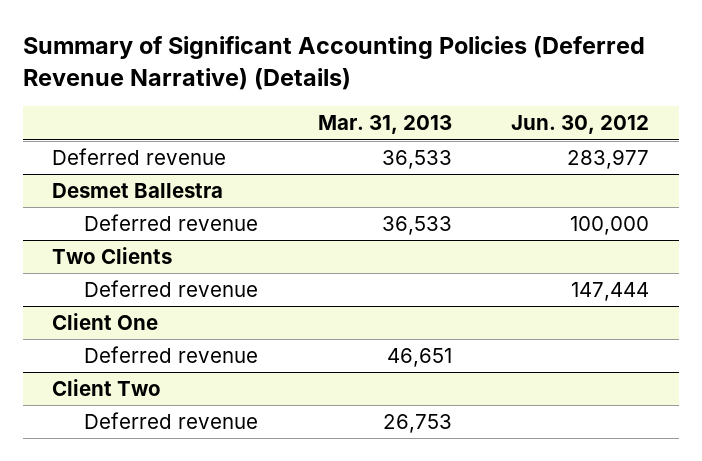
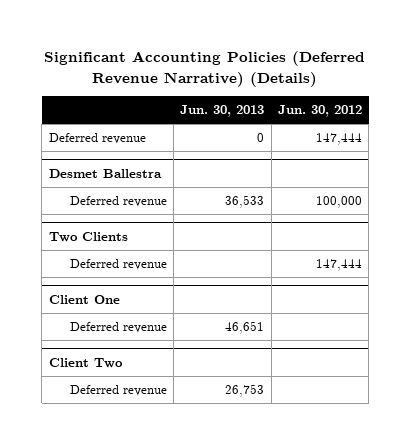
- Summary of Significant Accounting Policies (Deferred Revenue Narrative) (Details)
+ Significant Accounting Policies (Deferred Revenue Narrative) (Details)
- | Mar. 31, 2013 | Jun. 30, 2012
+ | Jun. 30, 2013 | Jun. 30, 2012
- Deferred revenue | 36,533 | 283,977
+ Deferred revenue | 0 | 147,444

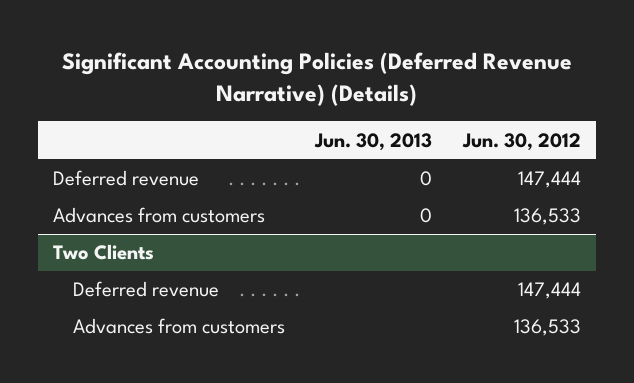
- Desmet Ballestra
- Deferred revenue | 36,533 | 100,000
+ Advances from customers | 0 | 136,533
- Client One
- Deferred revenue | 46,651 |
- Client Two
- Deferred revenue | 26,753 |
@ Two Clients
+ Advances from customers | | 136,533

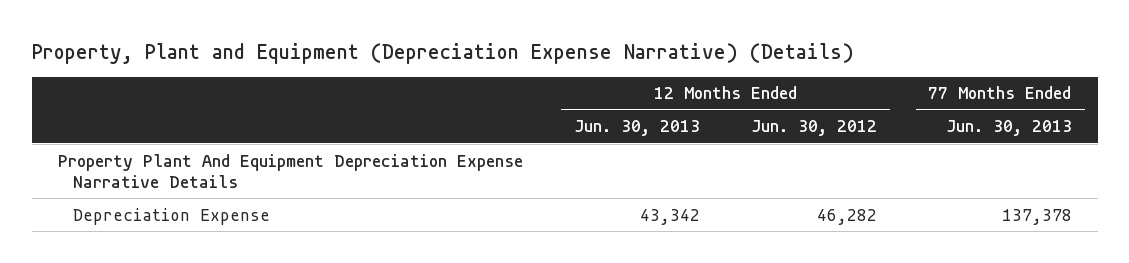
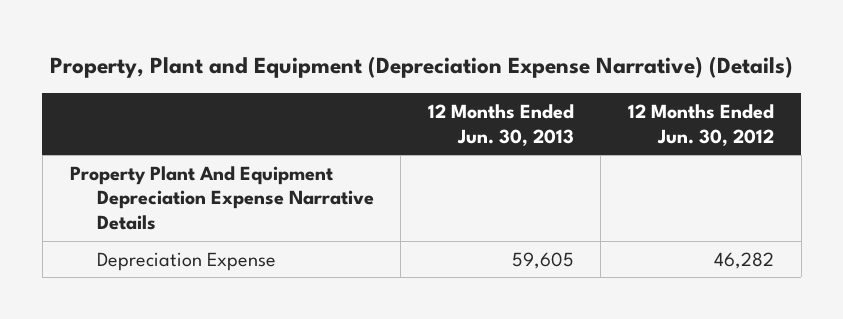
- | 12 Months Ended Jun. 30, 2013 | 12 Months Ended Jun. 30, 2012 | 77 Months Ended Jun. 30, 2013
+ | 12 Months Ended Jun. 30, 2013 | 12 Months Ended Jun. 30, 2012
- Depreciation Expense | 43,342 | 46,282 | 137,378
+ Depreciation Expense | 59,605 | 46,282

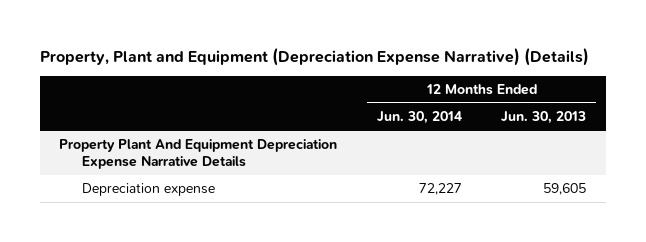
- | 12 Months Ended Jun. 30, 2013 | 12 Months Ended Jun. 30, 2012
+ | 12 Months Ended Jun. 30, 2014 | 12 Months Ended Jun. 30, 2013
- Depreciation Expense | 59,605 | 46,282
+ Depreciation expense | 72,227 | 59,605

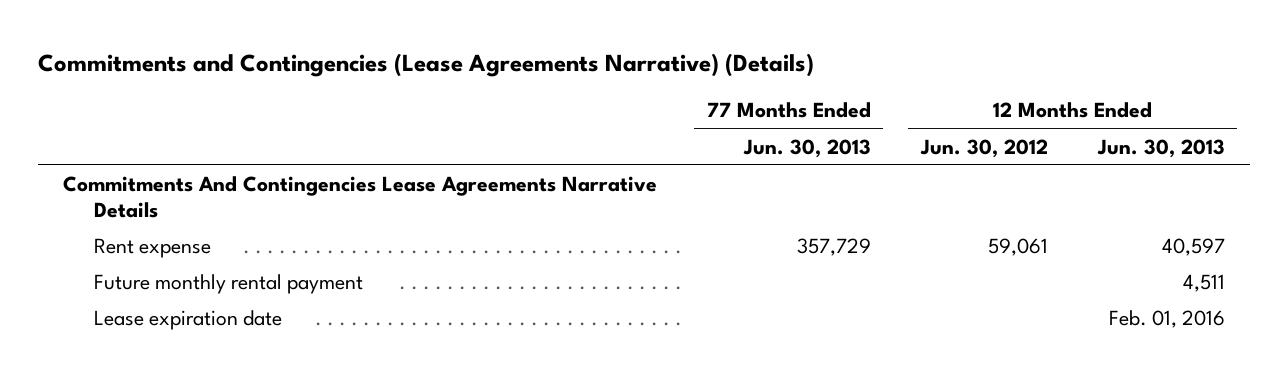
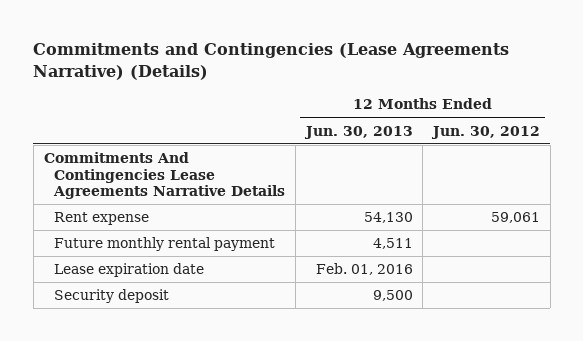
- | 77 Months Ended Jun. 30, 2013 | 12 Months Ended Jun. 30, 2012 | 12 Months Ended Jun. 30, 2013
+ | 12 Months Ended Jun. 30, 2013 | 12 Months Ended Jun. 30, 2012
- Rent expense | 357,729 | 59,061 | 40,597
+ Rent expense | 54,130 | 59,061
+ Security deposit | 9,500 |

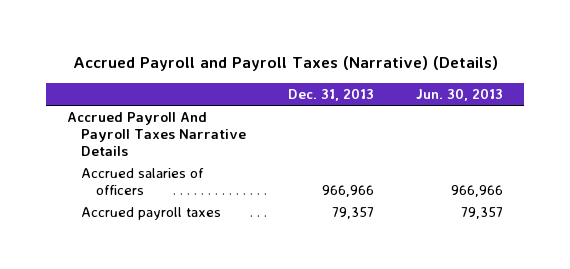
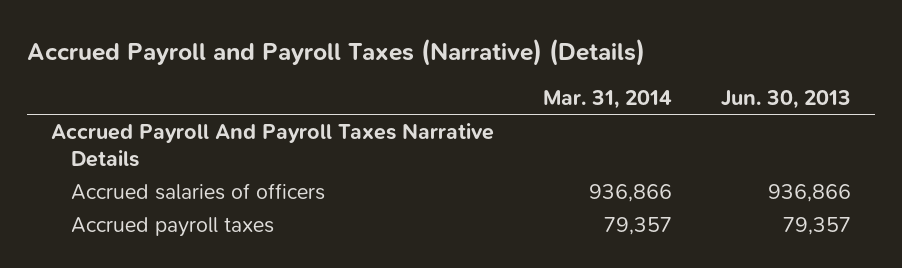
- | Dec. 31, 2013 | Jun. 30, 2013
+ | Mar. 31, 2014 | Jun. 30, 2013
- Accrued salaries of officers | 966,966 | 966,966
+ Accrued salaries of officers | 936,866 | 936,866

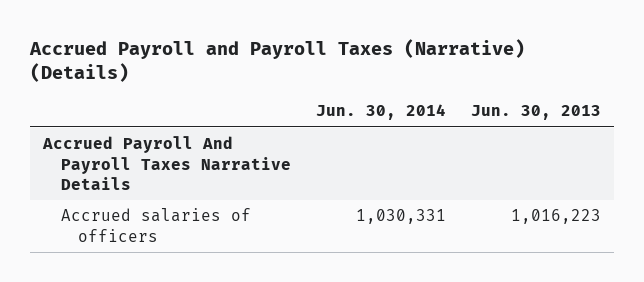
- | Mar. 31, 2014 | Jun. 30, 2013
+ | Jun. 30, 2014 | Jun. 30, 2013
- Accrued salaries of officers | 936,866 | 936,866
- Accrued payroll taxes | 79,357 | 79,357
+ Accrued salaries of officers | 1,030,331 | 1,016,223

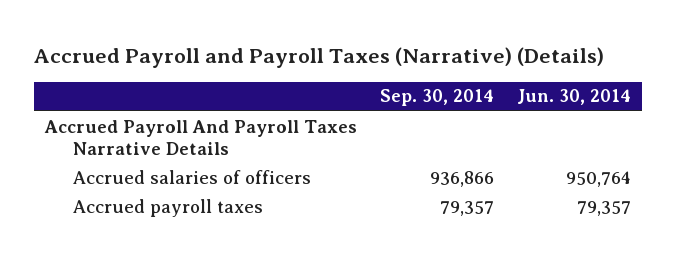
- | Jun. 30, 2014 | Jun. 30, 2013
+ | Sep. 30, 2014 | Jun. 30, 2014
- Accrued salaries of officers | 1,030,331 | 1,016,223
+ Accrued salaries of officers | 936,866 | 950,764
+ Accrued payroll taxes | 79,357 | 79,357

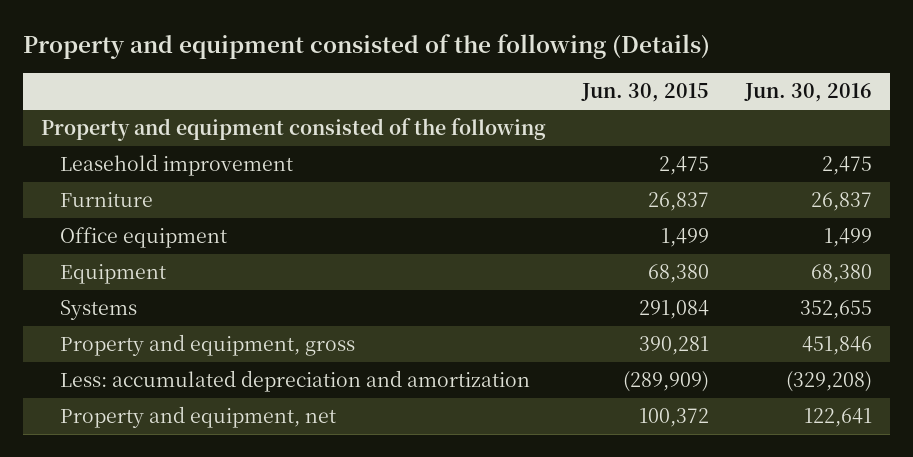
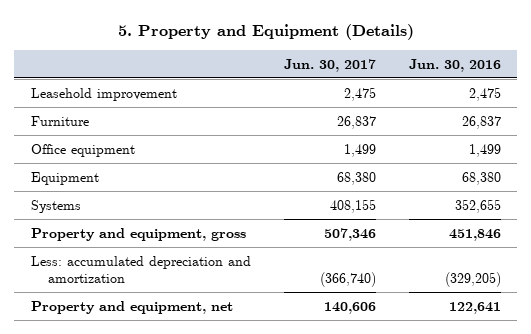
- Property and equipment consisted of the following (Details)
+ 5. Property and Equipment (Details)
- | Jun. 30, 2015 | Jun. 30, 2016
+ | Jun. 30, 2017 | Jun. 30, 2016
- Property and equipment consisted of the following
- Less: accumulated depreciation and amortization | (289,909) | (329,208)
+ Less: accumulated depreciation and amortization | (366,740) | (329,205)

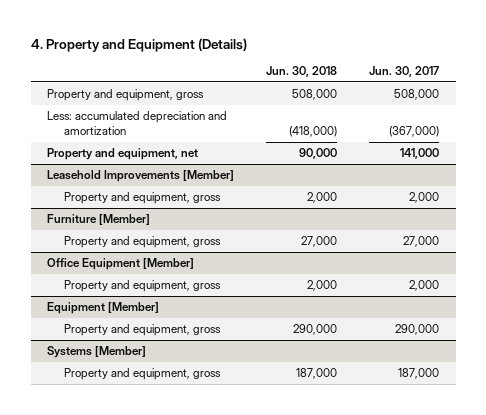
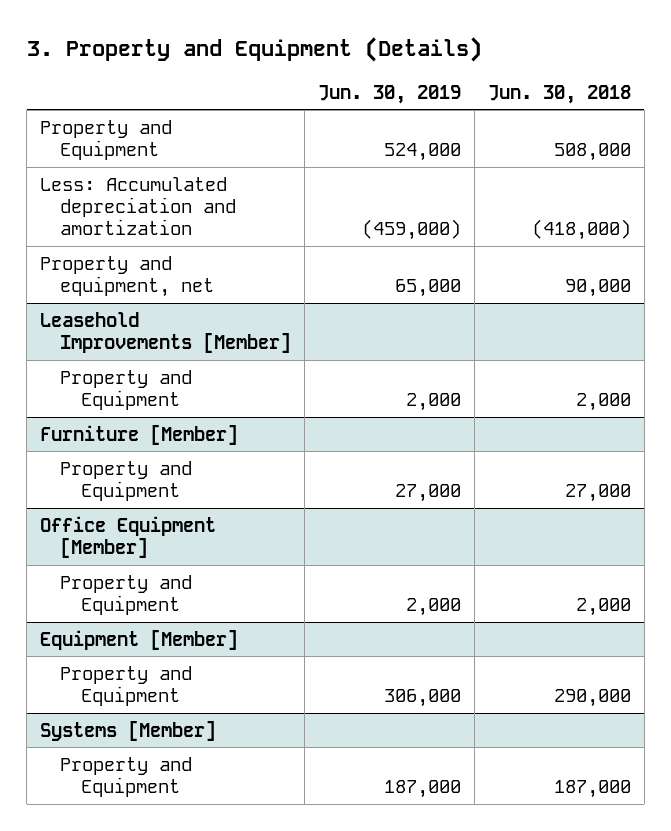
- 4. Property and Equipment (Details)
+ 3. Property and Equipment (Details)
- | Jun. 30, 2018 | Jun. 30, 2017
+ | Jun. 30, 2019 | Jun. 30, 2018
- Property and equipment, gross | 508,000 | 508,000
- Less: accumulated depreciation and amortization | (418,000) | (367,000)
+ Property and Equipment | 524,000 | 508,000
+ Less: Accumulated depreciation and amortization | (459,000) | (418,000)
@ Leasehold Improvements [Member]
- Property and equipment, gross | 2,000 | 2,000
+ Property and Equipment | 2,000 | 2,000
@ Furniture [Member]
- Property and equipment, gross | 27,000 | 27,000
+ Property and Equipment | 27,000 | 27,000
@ Office Equipment [Member]
- Property and equipment, gross | 2,000 | 2,000
+ Property and Equipment | 2,000 | 2,000
@ Equipment [Member]
- Property and equipment, gross | 290,000 | 290,000
+ Property and Equipment | 306,000 | 290,000
@ Systems [Member]
- Property and equipment, gross | 187,000 | 187,000
+ Property and Equipment | 187,000 | 187,000

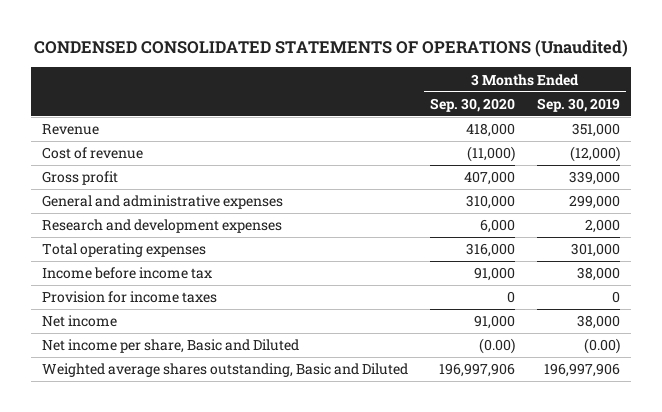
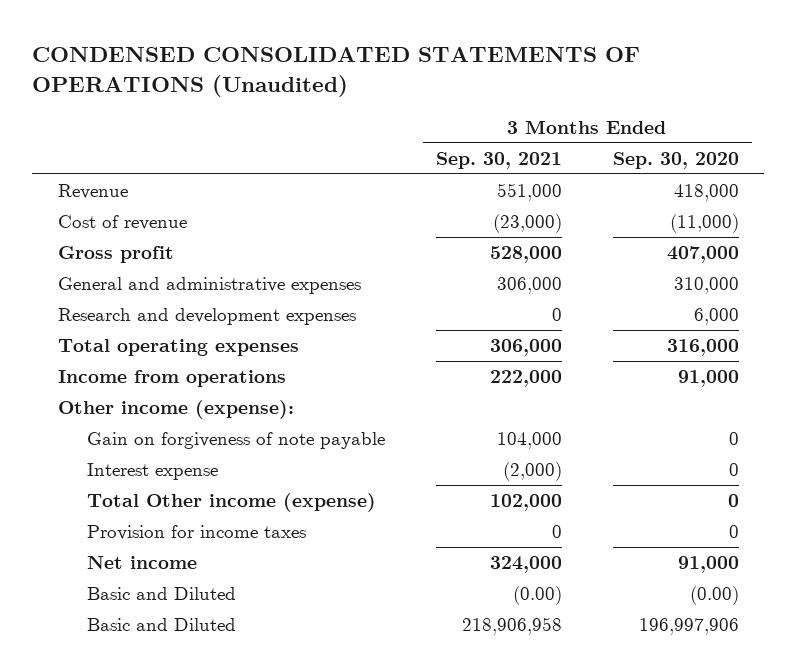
- | 3 Months Ended Sep. 30, 2020 | 3 Months Ended Sep. 30, 2019
+ | 3 Months Ended Sep. 30, 2021 | 3 Months Ended Sep. 30, 2020
- Income before income tax | 91,000 | 38,000
+ Income from operations | 222,000 | 91,000
+ Other income (expense):
+ Gain on forgiveness of note payable | 104,000 | 0
+ Interest expense | (2,000) | 0
+ Total Other income (expense) | 102,000 | 0
- Net income per share, Basic and Diluted | (0.00) | (0.00)
- Weighted average shares outstanding, Basic and Diluted | 196,997,906 | 196,997,906
+ Basic and Diluted | (0.00) | (0.00)
+ Basic and Diluted | 218,906,958 | 196,997,906

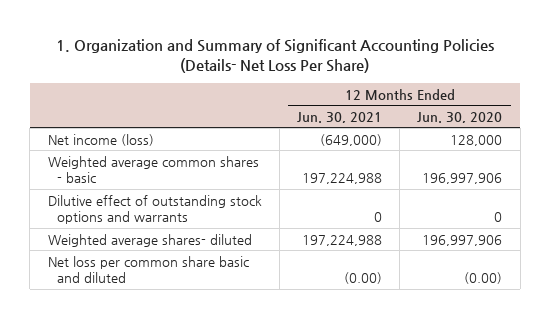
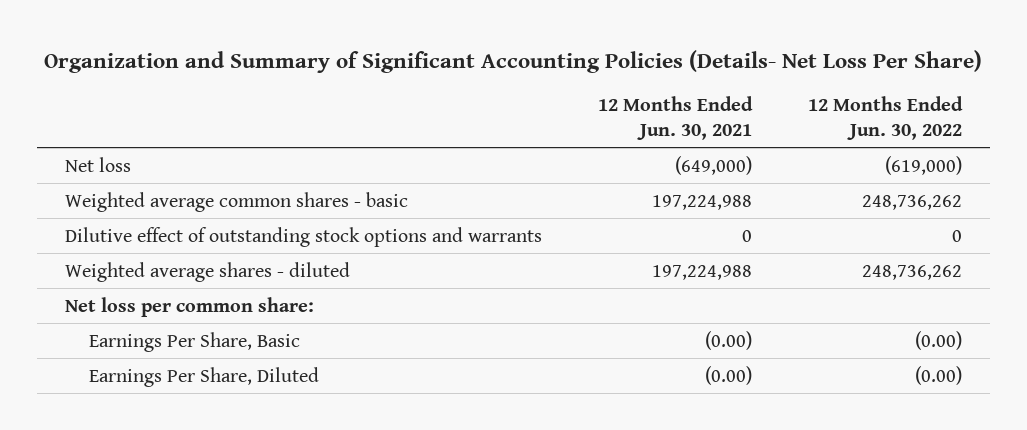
- 1. Organization and Summary of Significant Accounting Policies (Details- Net Loss Per Share)
+ Organization and Summary of Significant Accounting Policies (Details- Net Loss Per Share)
- | 12 Months Ended Jun. 30, 2021 | 12 Months Ended Jun. 30, 2020
+ | 12 Months Ended Jun. 30, 2021 | 12 Months Ended Jun. 30, 2022
- Net income (loss) | (649,000) | 128,000
+ Net loss | (649,000) | (619,000)
- Weighted average shares- diluted | 197,224,988 | 196,997,906
- Net loss per common share basic and diluted | (0.00) | (0.00)
+ Weighted average shares - diluted | 197,224,988 | 248,736,262
+ Net loss per common share:
+ Earnings Per Share, Basic | (0.00) | (0.00)
+ Earnings Per Share, Diluted | (0.00) | (0.00)

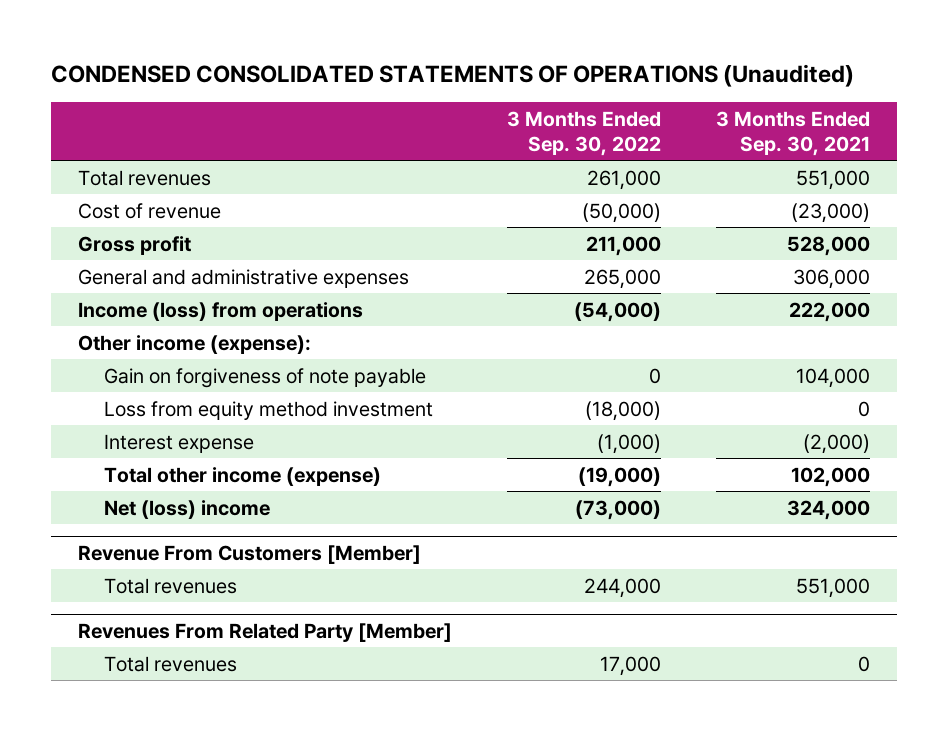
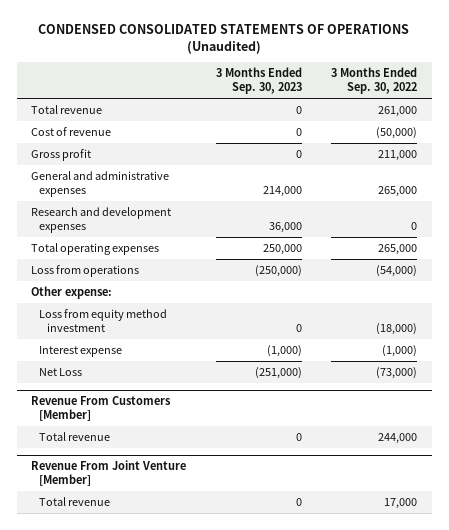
- | 3 Months Ended Sep. 30, 2022 | 3 Months Ended Sep. 30, 2021
+ | 3 Months Ended Sep. 30, 2023 | 3 Months Ended Sep. 30, 2022
- Total revenues | 261,000 | 551,000
+ Total revenue | 0 | 261,000
- Income (loss) from operations | (54,000) | 222,000
- Other income (expense):
- Gain on forgiveness of note payable | 0 | 104,000
+ Research and development expenses | 36,000 | 0
+ Total operating expenses | 250,000 | 265,000
+ Loss from operations | (250,000) | (54,000)
+ Other expense:
- Total other income (expense) | (19,000) | 102,000
- Net (loss) income | (73,000) | 324,000
+ Net Loss | (251,000) | (73,000)
@ Revenue From Customers [Member]
- Total revenues | 244,000 | 551,000
- Revenues From Related Party [Member]
- Total revenues | 17,000 | 0
@ Revenue From Customers [Member]
+ Total revenue | 0 | 244,000
+ Revenue From Joint Venture [Member]
+ Total revenue | 0 | 17,000

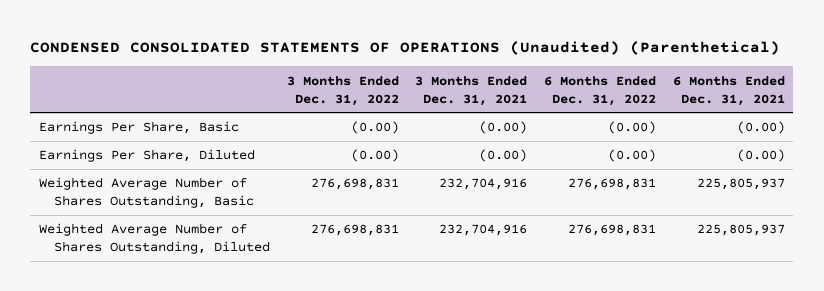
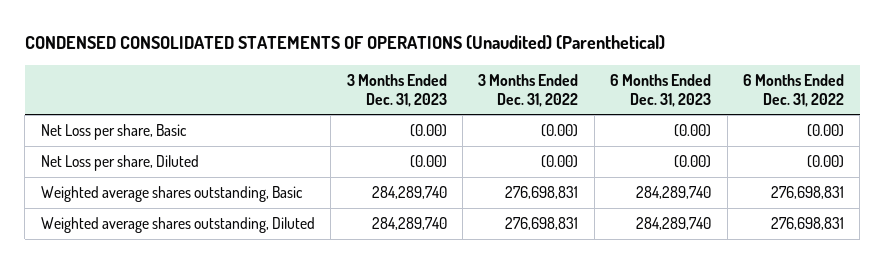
- | 3 Months Ended Dec. 31, 2022 | 3 Months Ended Dec. 31, 2021 | 6 Months Ended Dec. 31, 2022 | 6 Months Ended Dec. 31, 2021
+ | 3 Months Ended Dec. 31, 2023 | 3 Months Ended Dec. 31, 2022 | 6 Months Ended Dec. 31, 2023 | 6 Months Ended Dec. 31, 2022
- Earnings Per Share, Basic | (0.00) | (0.00) | (0.00) | (0.00)
- Earnings Per Share, Diluted | (0.00) | (0.00) | (0.00) | (0.00)
- Weighted Average Number of Shares Outstanding, Basic | 276,698,831 | 232,704,916 | 276,698,831 | 225,805,937
- Weighted Average Number of Shares Outstanding, Diluted | 276,698,831 | 232,704,916 | 276,698,831 | 225,805,937
+ Net Loss per share, Basic | (0.00) | (0.00) | (0.00) | (0.00)
+ Net Loss per share, Diluted | (0.00) | (0.00) | (0.00) | (0.00)
+ Weighted average shares outstanding, Basic | 284,289,740 | 276,698,831 | 284,289,740 | 276,698,831
+ Weighted average shares outstanding, Diluted | 284,289,740 | 276,698,831 | 284,289,740 | 276,698,831

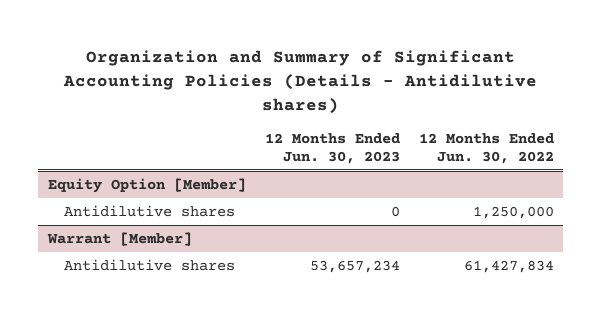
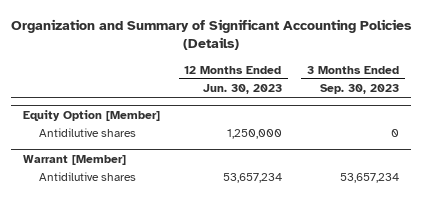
- Organization and Summary of Significant Accounting Policies (Details - Antidilutive shares)
+ Organization and Summary of Significant Accounting Policies (Details)
- | 12 Months Ended Jun. 30, 2023 | 12 Months Ended Jun. 30, 2022
+ | 12 Months Ended Jun. 30, 2023 | 3 Months Ended Sep. 30, 2023
@ Equity Option [Member]
- Antidilutive shares | 0 | 1,250,000
+ Antidilutive shares | 1,250,000 | 0

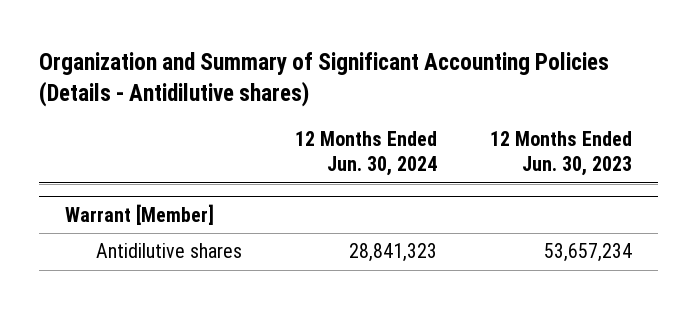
- Organization and Summary of Significant Accounting Policies (Details)
+ Organization and Summary of Significant Accounting Policies (Details - Antidilutive shares)
- | 12 Months Ended Jun. 30, 2023 | 3 Months Ended Sep. 30, 2023
+ | 12 Months Ended Jun. 30, 2024 | 12 Months Ended Jun. 30, 2023
- Equity Option [Member]
- Antidilutive shares | 1,250,000 | 0

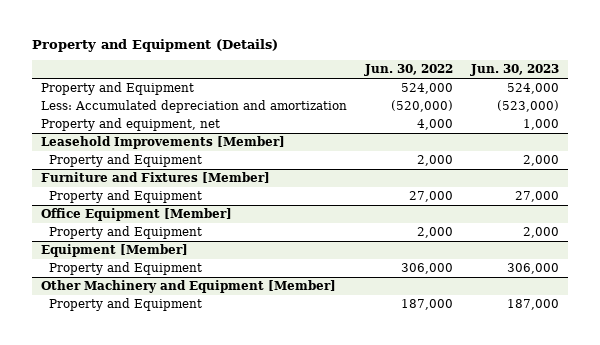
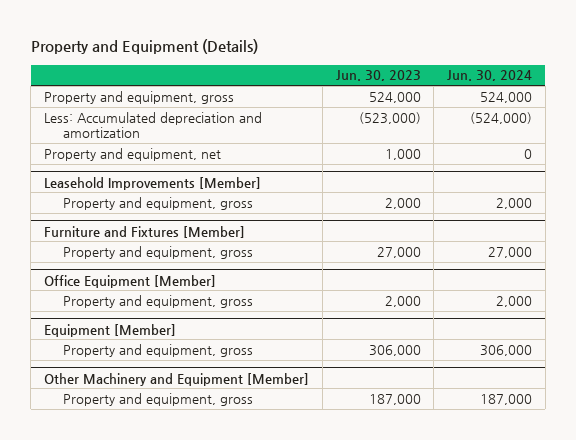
- | Jun. 30, 2022 | Jun. 30, 2023
+ | Jun. 30, 2023 | Jun. 30, 2024
- Property and Equipment | 524,000 | 524,000
+ Property and equipment, gross | 524,000 | 524,000
@ Leasehold Improvements [Member]
- Property and Equipment | 2,000 | 2,000
+ Property and equipment, gross | 2,000 | 2,000
@ Furniture and Fixtures [Member]
- Property and Equipment | 27,000 | 27,000
+ Property and equipment, gross | 27,000 | 27,000
@ Office Equipment [Member]
- Property and Equipment | 2,000 | 2,000
+ Property and equipment, gross | 2,000 | 2,000
@ Equipment [Member]
- Property and Equipment | 306,000 | 306,000
+ Property and equipment, gross | 306,000 | 306,000
@ Other Machinery and Equipment [Member]
- Property and Equipment | 187,000 | 187,000
+ Property and equipment, gross | 187,000 | 187,000

